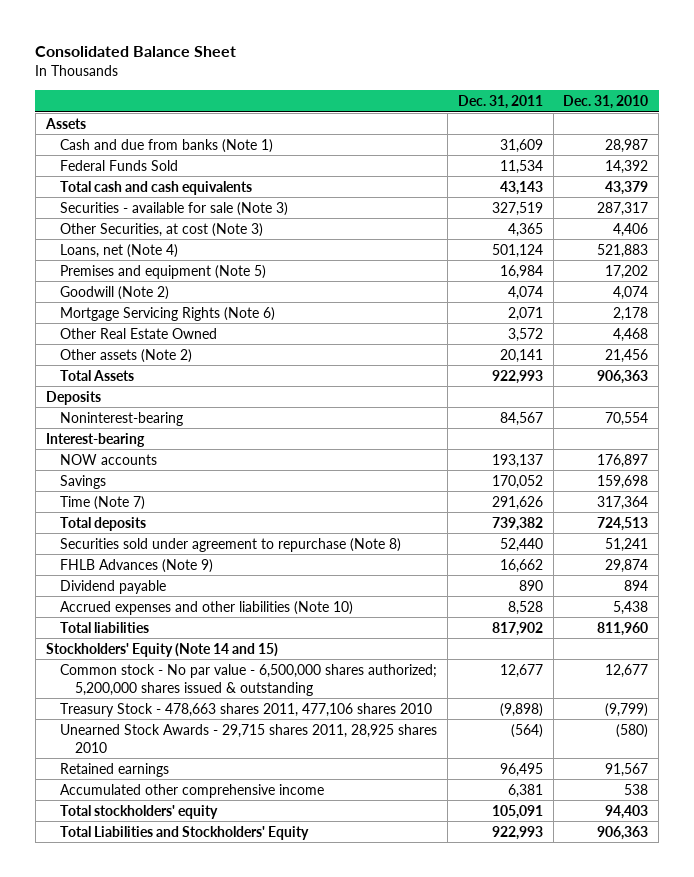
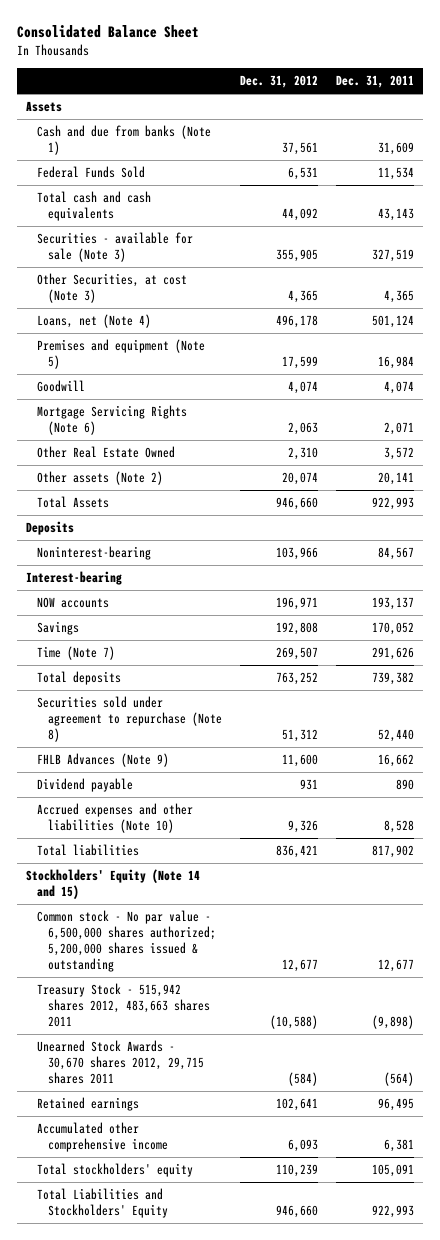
- | Dec. 31, 2011 | Dec. 31, 2010
+ | Dec. 31, 2012 | Dec. 31, 2011
- Goodwill (Note 2) | 4,074 | 4,074
+ Goodwill | 4,074 | 4,074
- Treasury Stock - 478,663 shares 2011, 477,106 shares 2010 | (9,898) | (9,799)
- Unearned Stock Awards - 29,715 shares 2011, 28,925 shares 2010 | (564) | (580)
+ Treasury Stock - 515,942 shares 2012, 483,663 shares 2011 | (10,588) | (9,898)
+ Unearned Stock Awards - 30,670 shares 2012, 29,715 shares 2011 | (584) | (564)

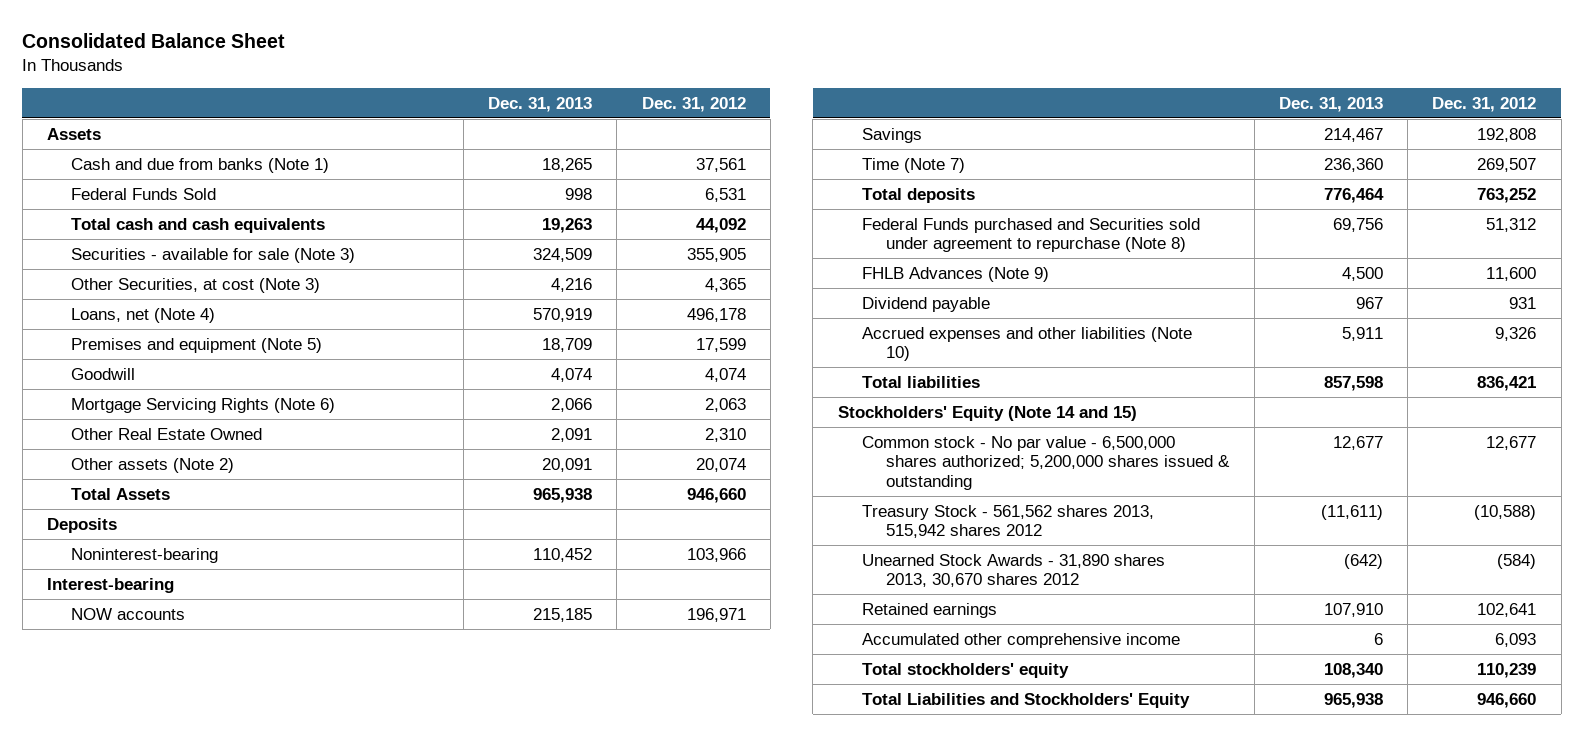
- | Dec. 31, 2012 | Dec. 31, 2011
+ | Dec. 31, 2013 | Dec. 31, 2012
- Securities sold under agreement to repurchase (Note 8) | 51,312 | 52,440
+ Federal Funds purchased and Securities sold under agreement to repurchase (Note 8) | 69,756 | 51,312
- Treasury Stock - 515,942 shares 2012, 483,663 shares 2011 | (10,588) | (9,898)
- Unearned Stock Awards - 30,670 shares 2012, 29,715 shares 2011 | (584) | (564)
+ Treasury Stock - 561,562 shares 2013, 515,942 shares 2012 | (11,611) | (10,588)
+ Unearned Stock Awards - 31,890 shares 2013, 30,670 shares 2012 | (642) | (584)

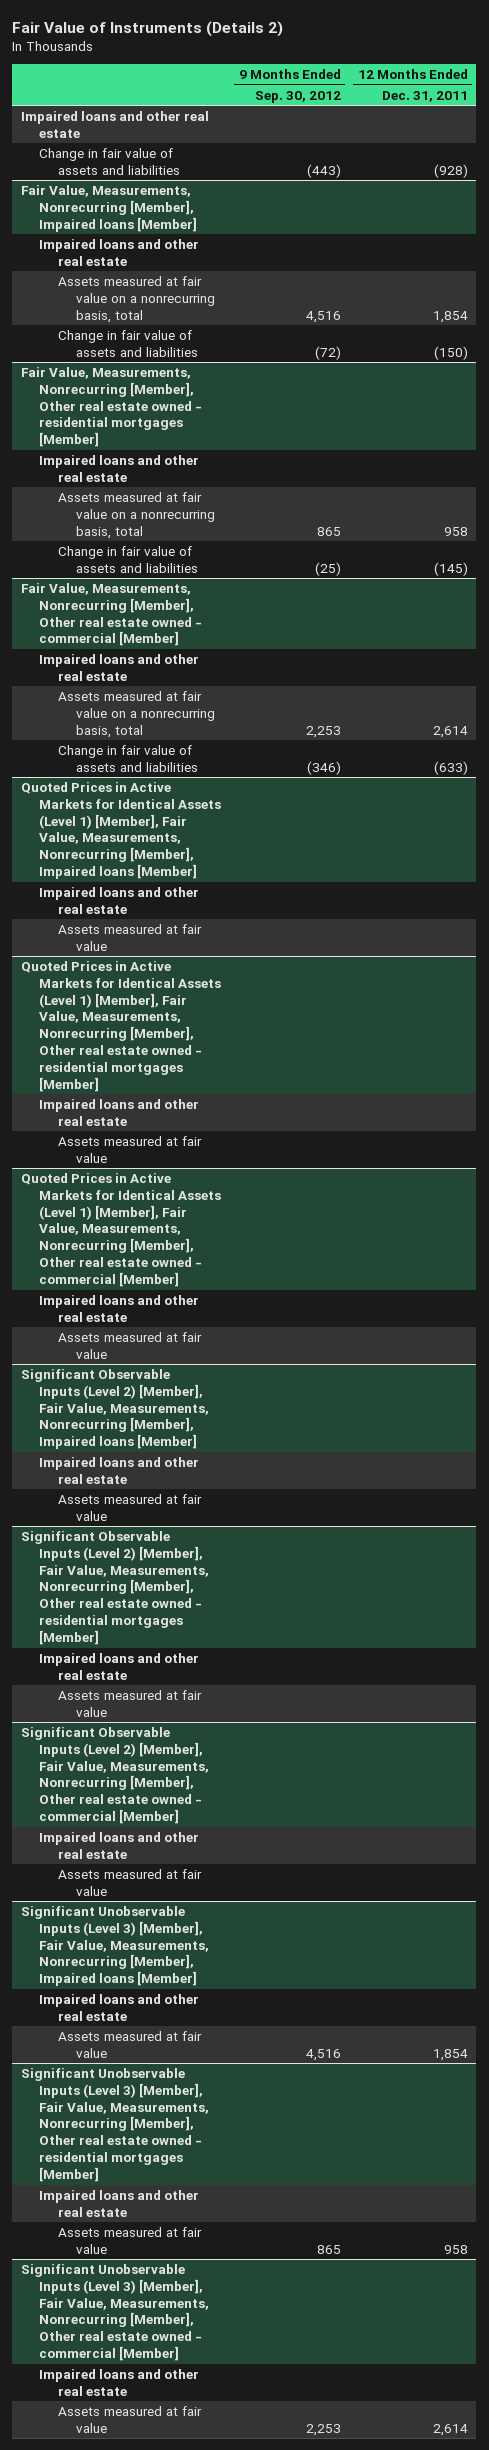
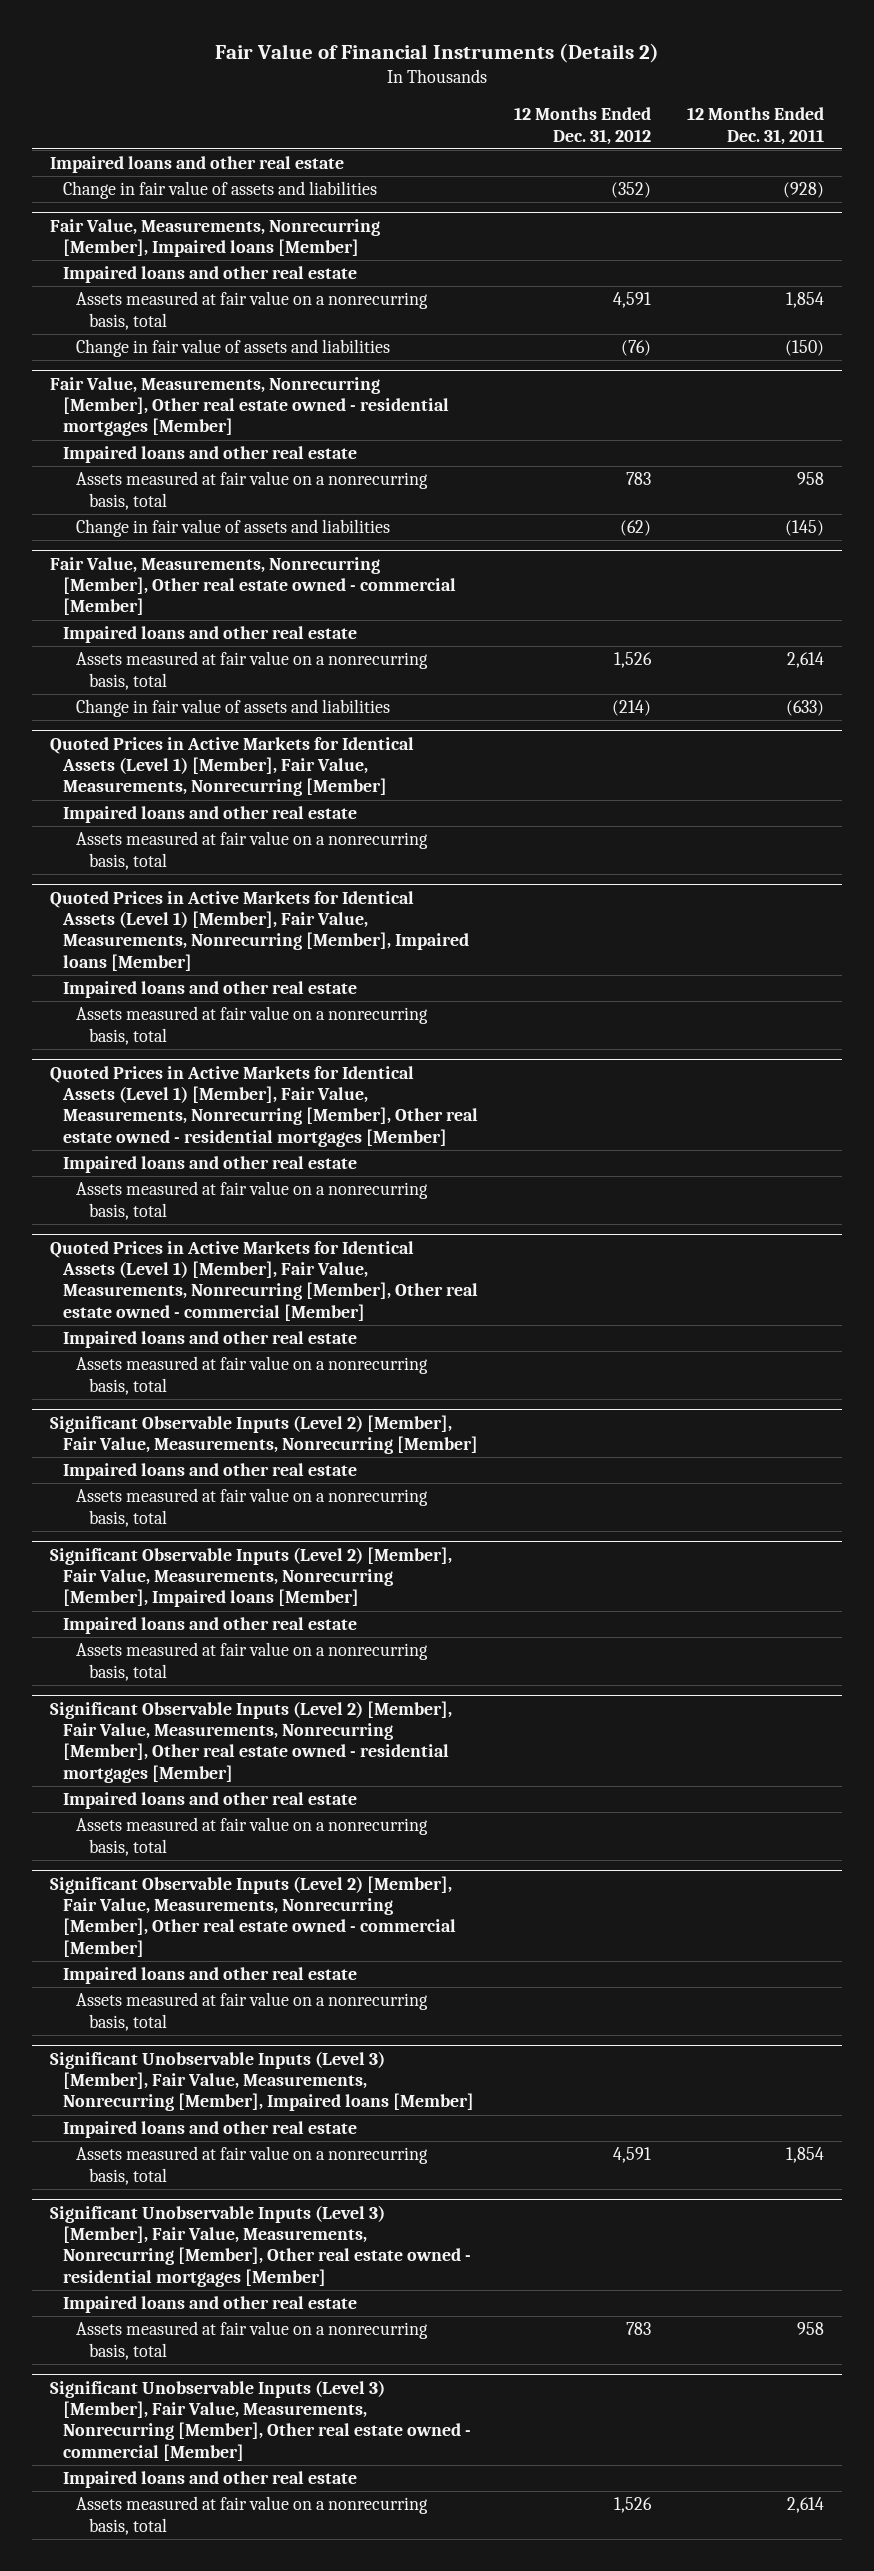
- Fair Value of Instruments (Details 2)
+ Fair Value of Financial Instruments (Details 2)
- | 9 Months Ended Sep. 30, 2012 | 12 Months Ended Dec. 31, 2011
+ | 12 Months Ended Dec. 31, 2012 | 12 Months Ended Dec. 31, 2011
+ Quoted Prices in Active Markets for Identical Assets (Level 1) [Member], Fair Value, Measurements, Nonrecurring [Member]
+ Impaired loans and other real estate
+ Assets measured at fair value on a nonrecurring basis, total
@ Quoted Prices in Active Markets for Identical Assets (Level 1) [Member], Fair Value, Measurements, Nonrecurring [Member], Impaired loans [Member]
- Assets measured at fair value
+ Assets measured at fair value on a nonrecurring basis, total
@ Quoted Prices in Active Markets for Identical Assets (Level 1) [Member], Fair Value, Measurements, Nonrecurring [Member], Other real estate owned - residential mortgages [Member]
- Assets measured at fair value
+ Assets measured at fair value on a nonrecurring basis, total
@ Quoted Prices in Active Markets for Identical Assets (Level 1) [Member], Fair Value, Measurements, Nonrecurring [Member], Other real estate owned - commercial [Member]
- Assets measured at fair value
+ Assets measured at fair value on a nonrecurring basis, total
+ Significant Observable Inputs (Level 2) [Member], Fair Value, Measurements, Nonrecurring [Member]
+ Impaired loans and other real estate
+ Assets measured at fair value on a nonrecurring basis, total
@ Significant Observable Inputs (Level 2) [Member], Fair Value, Measurements, Nonrecurring [Member], Impaired loans [Member]
- Assets measured at fair value
+ Assets measured at fair value on a nonrecurring basis, total
@ Significant Observable Inputs (Level 2) [Member], Fair Value, Measurements, Nonrecurring [Member], Other real estate owned - residential mortgages [Member]
- Assets measured at fair value
+ Assets measured at fair value on a nonrecurring basis, total
@ Significant Observable Inputs (Level 2) [Member], Fair Value, Measurements, Nonrecurring [Member], Other real estate owned - commercial [Member]
- Assets measured at fair value
+ Assets measured at fair value on a nonrecurring basis, total
@ Significant Unobservable Inputs (Level 3) [Member], Fair Value, Measurements, Nonrecurring [Member], Impaired loans [Member]
- Assets measured at fair value | 4,516 | 1,854
+ Assets measured at fair value on a nonrecurring basis, total | 4,591 | 1,854
@ Significant Unobservable Inputs (Level 3) [Member], Fair Value, Measurements, Nonrecurring [Member], Other real estate owned - residential mortgages [Member]
- Assets measured at fair value | 865 | 958
+ Assets measured at fair value on a nonrecurring basis, total | 783 | 958
@ Significant Unobservable Inputs (Level 3) [Member], Fair Value, Measurements, Nonrecurring [Member], Other real estate owned - commercial [Member]
- Assets measured at fair value | 2,253 | 2,614
+ Assets measured at fair value on a nonrecurring basis, total | 1,526 | 2,614

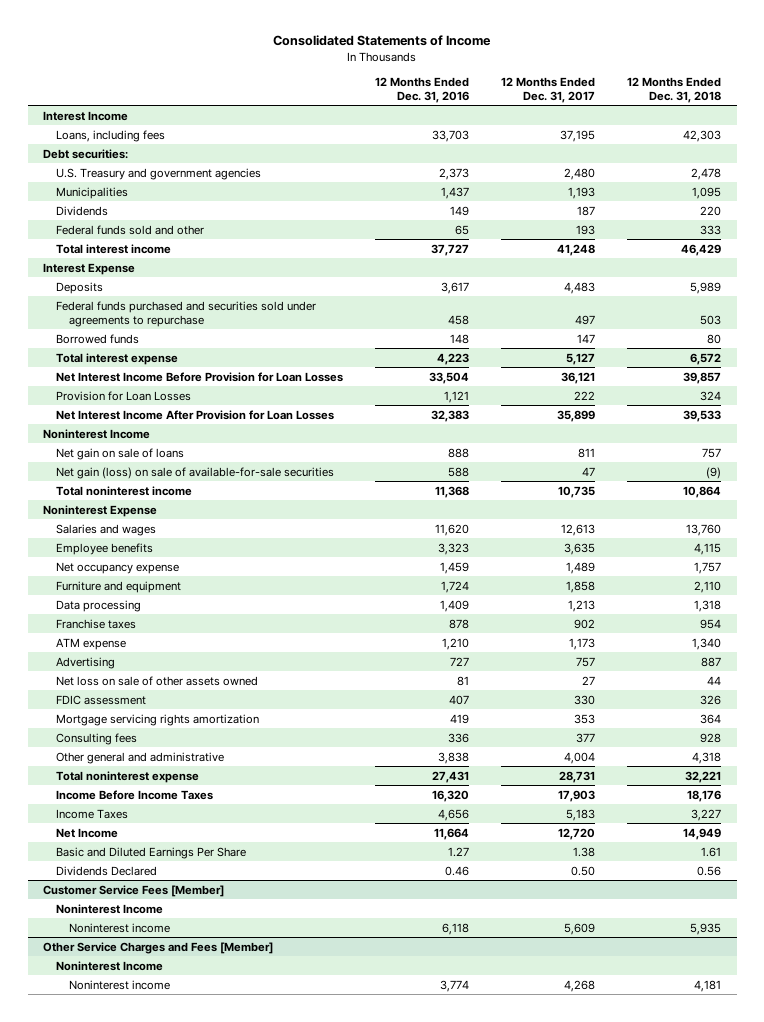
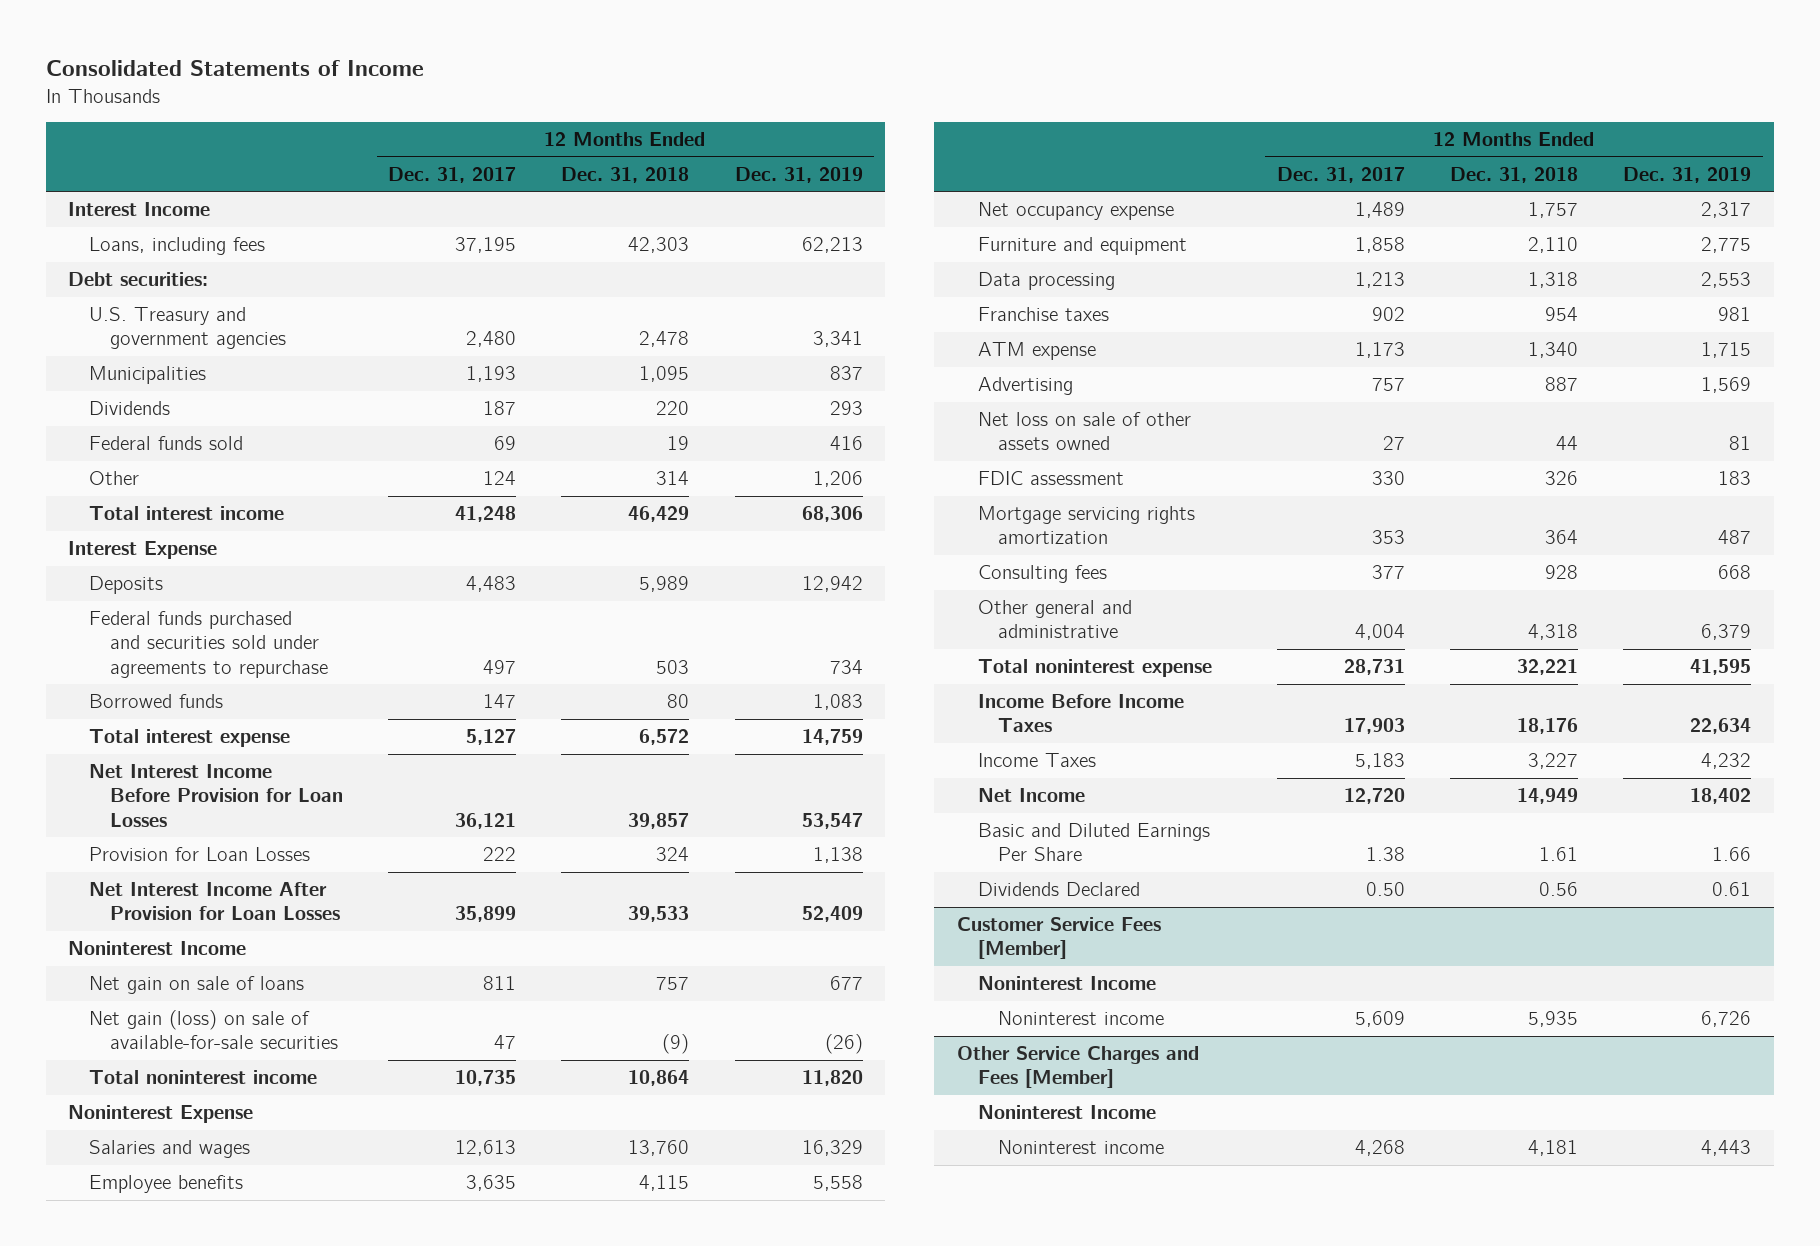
- | 12 Months Ended Dec. 31, 2016 | 12 Months Ended Dec. 31, 2017 | 12 Months Ended Dec. 31, 2018
+ | 12 Months Ended Dec. 31, 2017 | 12 Months Ended Dec. 31, 2018 | 12 Months Ended Dec. 31, 2019
- Federal funds sold and other | 65 | 193 | 333
+ Federal funds sold | 69 | 19 | 416
+ Other | 124 | 314 | 1,206

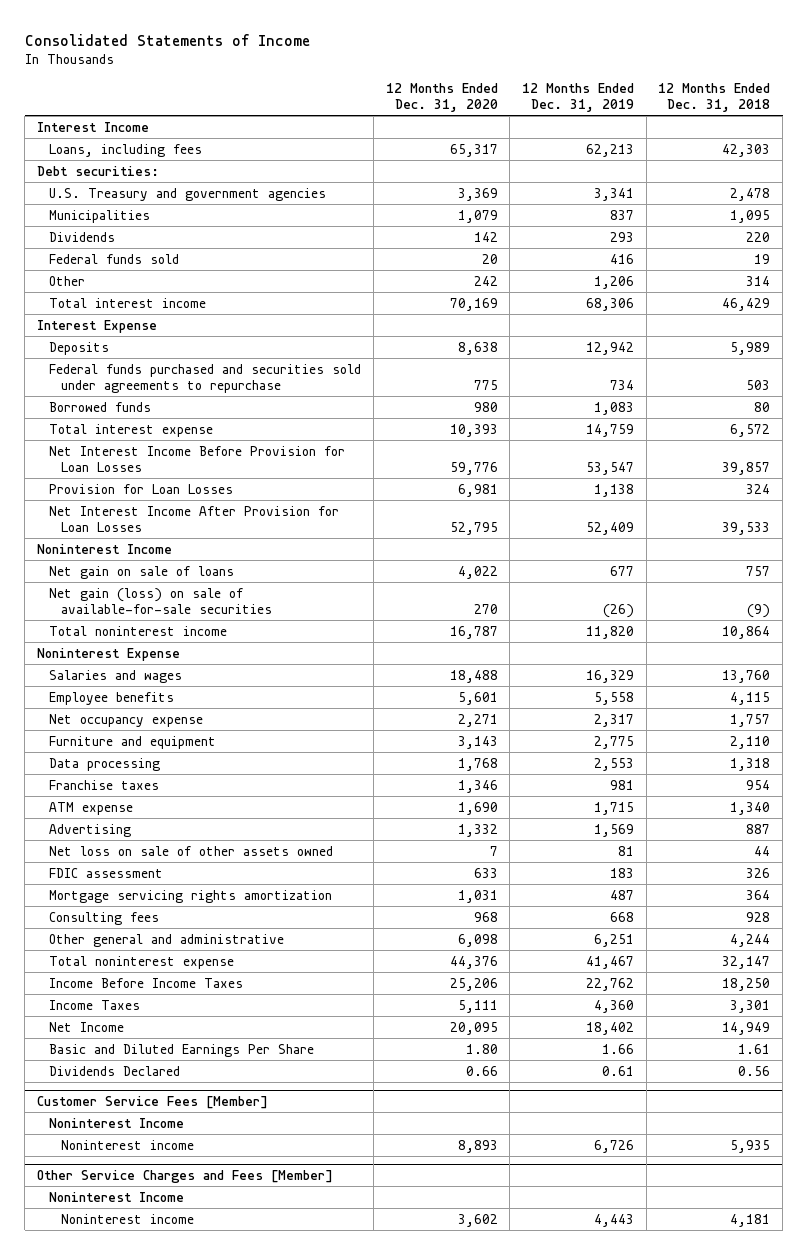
- | 12 Months Ended Dec. 31, 2017 | 12 Months Ended Dec. 31, 2018 | 12 Months Ended Dec. 31, 2019
+ | 12 Months Ended Dec. 31, 2020 | 12 Months Ended Dec. 31, 2019 | 12 Months Ended Dec. 31, 2018
- Other general and administrative | 4,004 | 4,318 | 6,379
- Total noninterest expense | 28,731 | 32,221 | 41,595
- Income Before Income Taxes | 17,903 | 18,176 | 22,634
- Income Taxes | 5,183 | 3,227 | 4,232
+ Other general and administrative | 6,098 | 6,251 | 4,244
+ Total noninterest expense | 44,376 | 41,467 | 32,147
+ Income Before Income Taxes | 25,206 | 22,762 | 18,250
+ Income Taxes | 5,111 | 4,360 | 3,301

